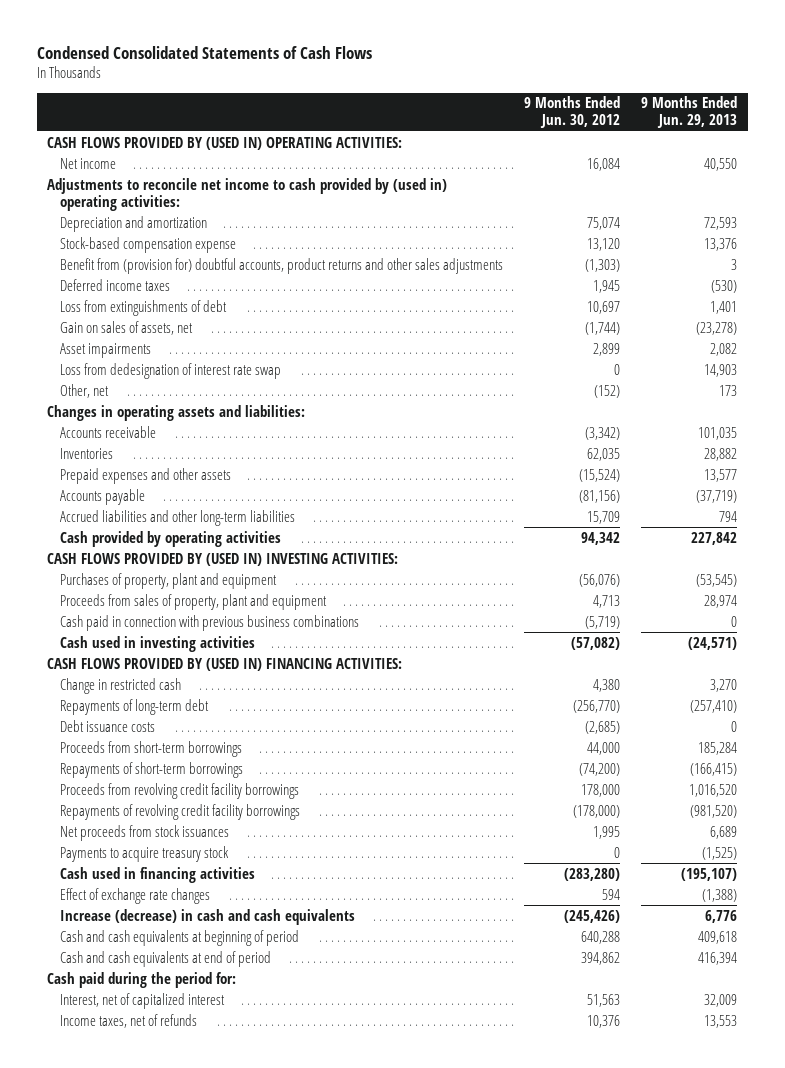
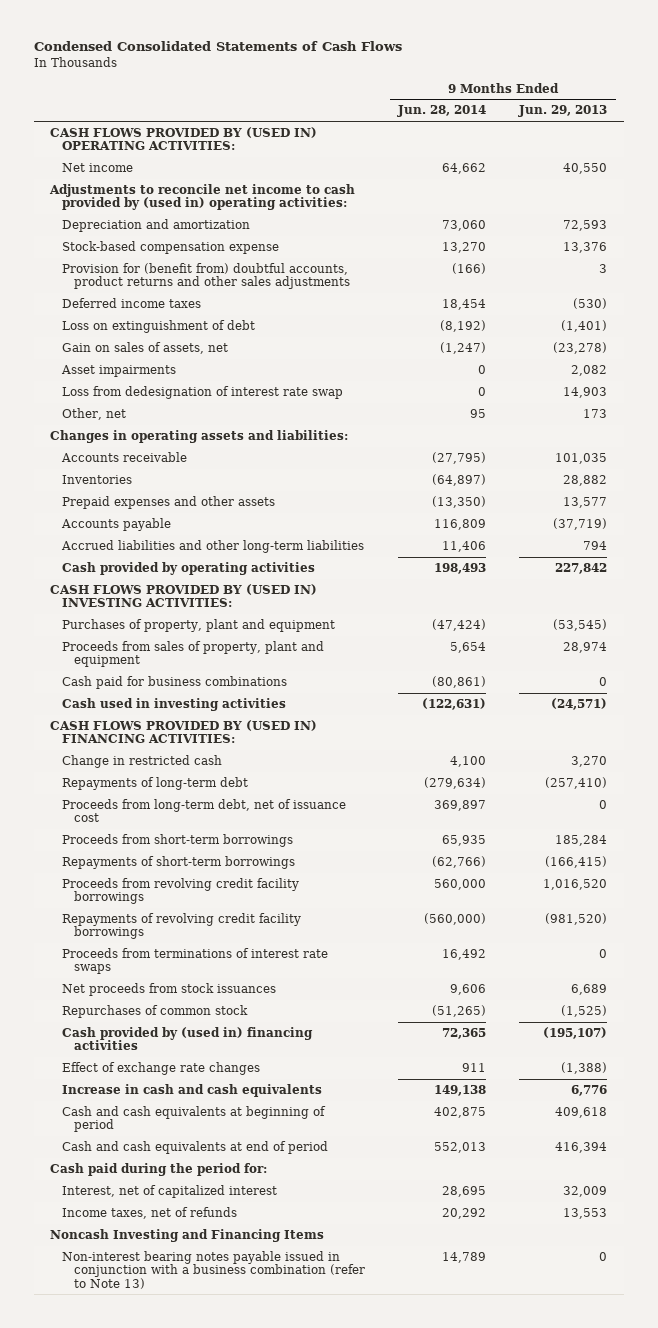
- | 9 Months Ended Jun. 30, 2012 | 9 Months Ended Jun. 29, 2013
+ | 9 Months Ended Jun. 28, 2014 | 9 Months Ended Jun. 29, 2013
- Benefit from (provision for) doubtful accounts, product returns and other sales adjustments | (1,303) | 3
+ Provision for (benefit from) doubtful accounts, product returns and other sales adjustments | (166) | 3
- Loss from extinguishments of debt | 10,697 | 1,401
+ Loss on extinguishment of debt | (8,192) | (1,401)
- Cash paid in connection with previous business combinations | (5,719) | 0
+ Cash paid for business combinations | (80,861) | 0
- Debt issuance costs | (2,685) | 0
+ Proceeds from long-term debt, net of issuance cost | 369,897 | 0
+ Proceeds from terminations of interest rate swaps | 16,492 | 0
- Payments to acquire treasury stock | 0 | (1,525)
- Cash used in financing activities | (283,280) | (195,107)
+ Repurchases of common stock | (51,265) | (1,525)
+ Cash provided by (used in) financing activities | 72,365 | (195,107)
- Increase (decrease) in cash and cash equivalents | (245,426) | 6,776
+ Increase in cash and cash equivalents | 149,138 | 6,776
+ Noncash Investing and Financing Items
+ Non-interest bearing notes payable issued in conjunction with a business combination (refer to Note 13) | 14,789 | 0

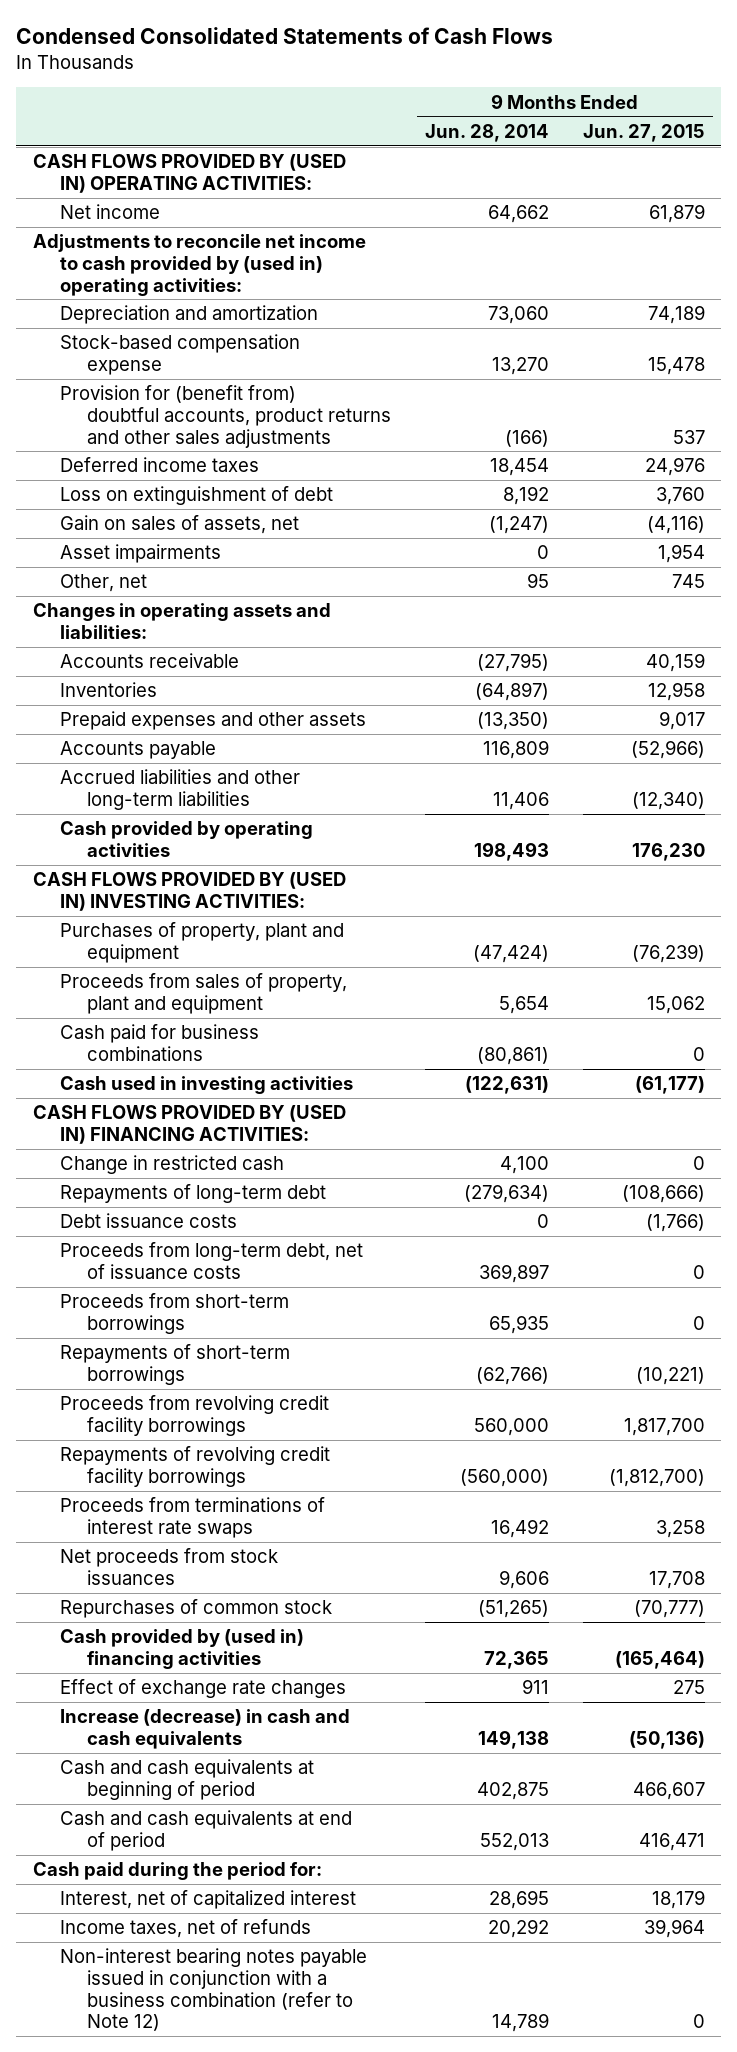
- | 9 Months Ended Jun. 28, 2014 | 9 Months Ended Jun. 29, 2013
+ | 9 Months Ended Jun. 28, 2014 | 9 Months Ended Jun. 27, 2015
- Loss on extinguishment of debt | (8,192) | (1,401)
+ Loss on extinguishment of debt | 8,192 | 3,760
- Loss from dedesignation of interest rate swap | 0 | 14,903
- Proceeds from long-term debt, net of issuance cost | 369,897 | 0
+ Debt issuance costs | 0 | (1,766)
+ Proceeds from long-term debt, net of issuance costs | 369,897 | 0
- Increase in cash and cash equivalents | 149,138 | 6,776
+ Increase (decrease) in cash and cash equivalents | 149,138 | (50,136)
- Noncash Investing and Financing Items
- Non-interest bearing notes payable issued in conjunction with a business combination (refer to Note 13) | 14,789 | 0
+ Non-interest bearing notes payable issued in conjunction with a business combination (refer to Note 12) | 14,789 | 0

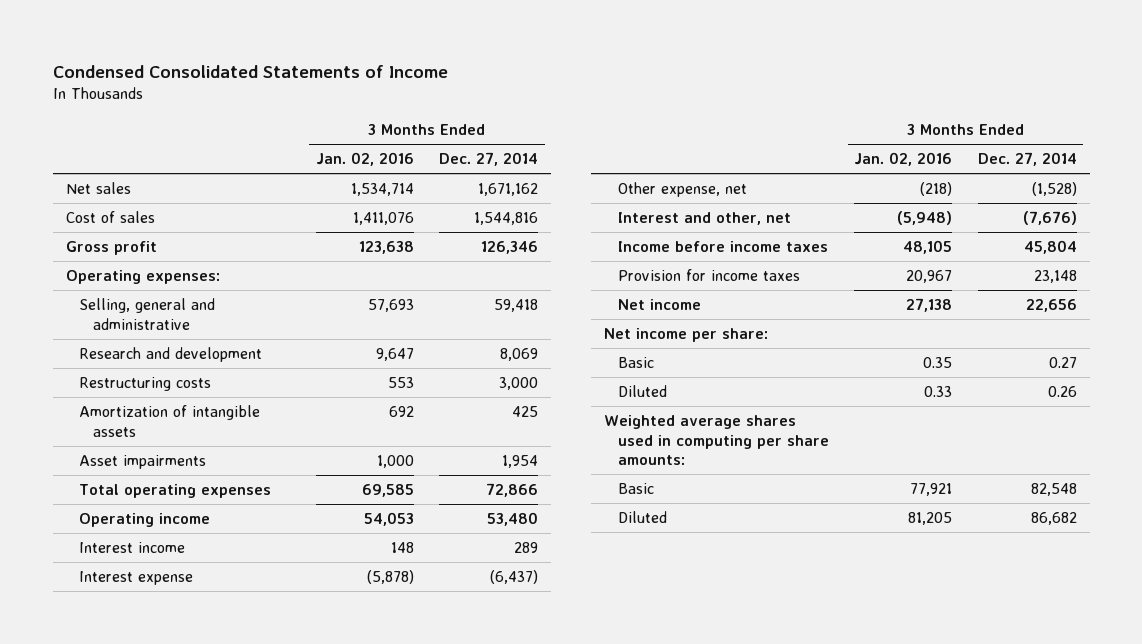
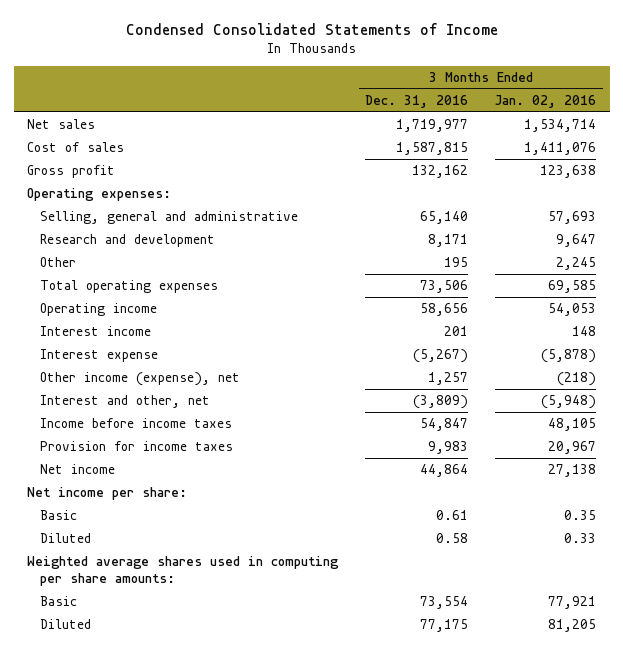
- | 3 Months Ended Jan. 02, 2016 | 3 Months Ended Dec. 27, 2014
+ | 3 Months Ended Dec. 31, 2016 | 3 Months Ended Jan. 02, 2016
- Restructuring costs | 553 | 3,000
- Amortization of intangible assets | 692 | 425
- Asset impairments | 1,000 | 1,954
+ Other | 195 | 2,245
- Other expense, net | (218) | (1,528)
+ Other income (expense), net | 1,257 | (218)

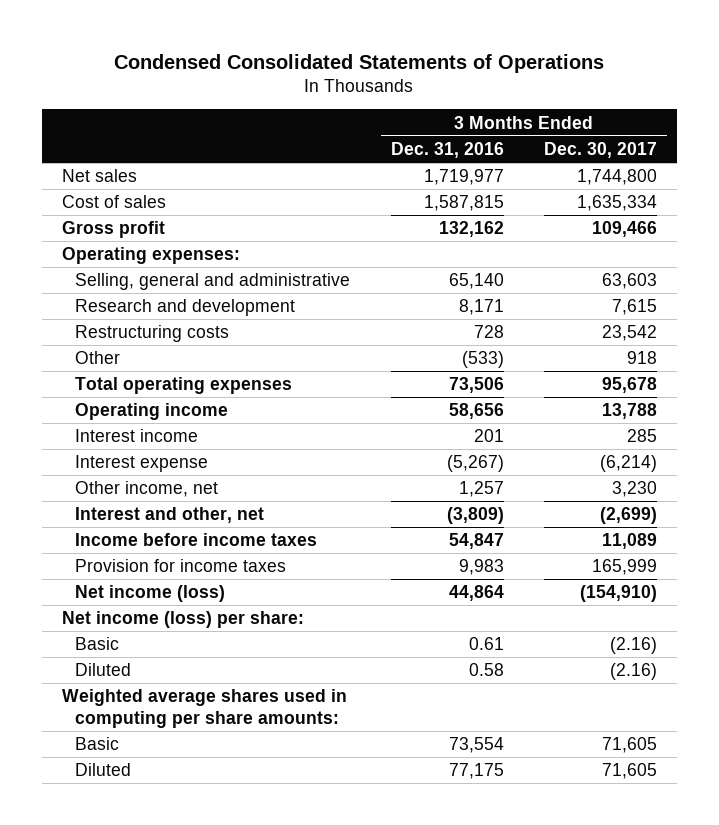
- Condensed Consolidated Statements of Income
+ Condensed Consolidated Statements of Operations
- | 3 Months Ended Dec. 31, 2016 | 3 Months Ended Jan. 02, 2016
+ | 3 Months Ended Dec. 31, 2016 | 3 Months Ended Dec. 30, 2017
- Other | 195 | 2,245
+ Restructuring costs | 728 | 23,542
+ Other | (533) | 918
- Other income (expense), net | 1,257 | (218)
+ Other income, net | 1,257 | 3,230
- Net income | 44,864 | 27,138
- Net income per share:
+ Net income (loss) | 44,864 | (154,910)
+ Net income (loss) per share:

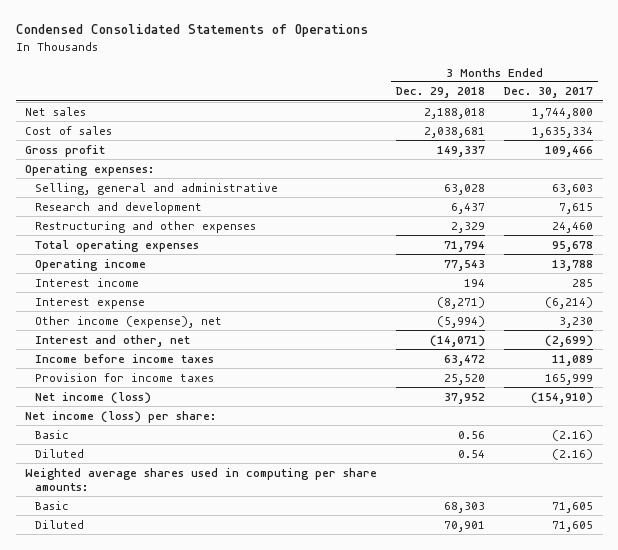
- | 3 Months Ended Dec. 31, 2016 | 3 Months Ended Dec. 30, 2017
+ | 3 Months Ended Dec. 29, 2018 | 3 Months Ended Dec. 30, 2017
- Restructuring costs | 728 | 23,542
- Other | (533) | 918
+ Restructuring and other expenses | 2,329 | 24,460
- Other income, net | 1,257 | 3,230
+ Other income (expense), net | (5,994) | 3,230

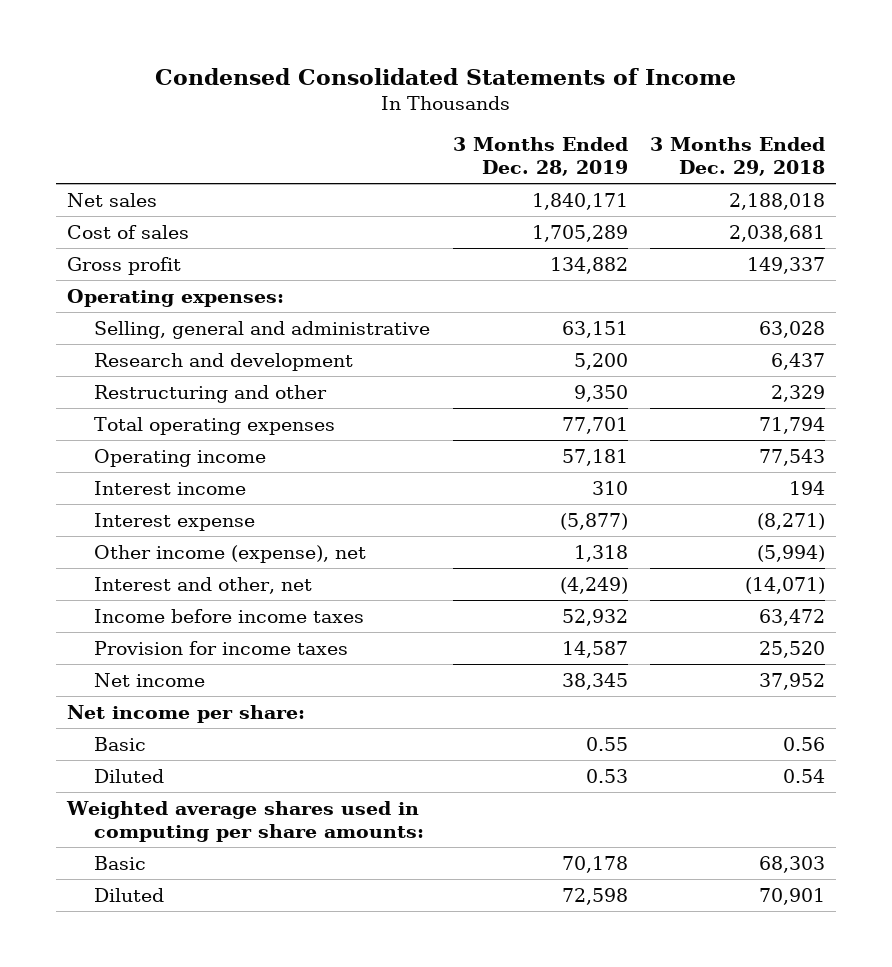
- Condensed Consolidated Statements of Operations
+ Condensed Consolidated Statements of Income
- | 3 Months Ended Dec. 29, 2018 | 3 Months Ended Dec. 30, 2017
+ | 3 Months Ended Dec. 28, 2019 | 3 Months Ended Dec. 29, 2018
- Restructuring and other expenses | 2,329 | 24,460
+ Restructuring and other | 9,350 | 2,329
- Net income (loss) | 37,952 | (154,910)
- Net income (loss) per share:
+ Net income | 38,345 | 37,952
+ Net income per share:

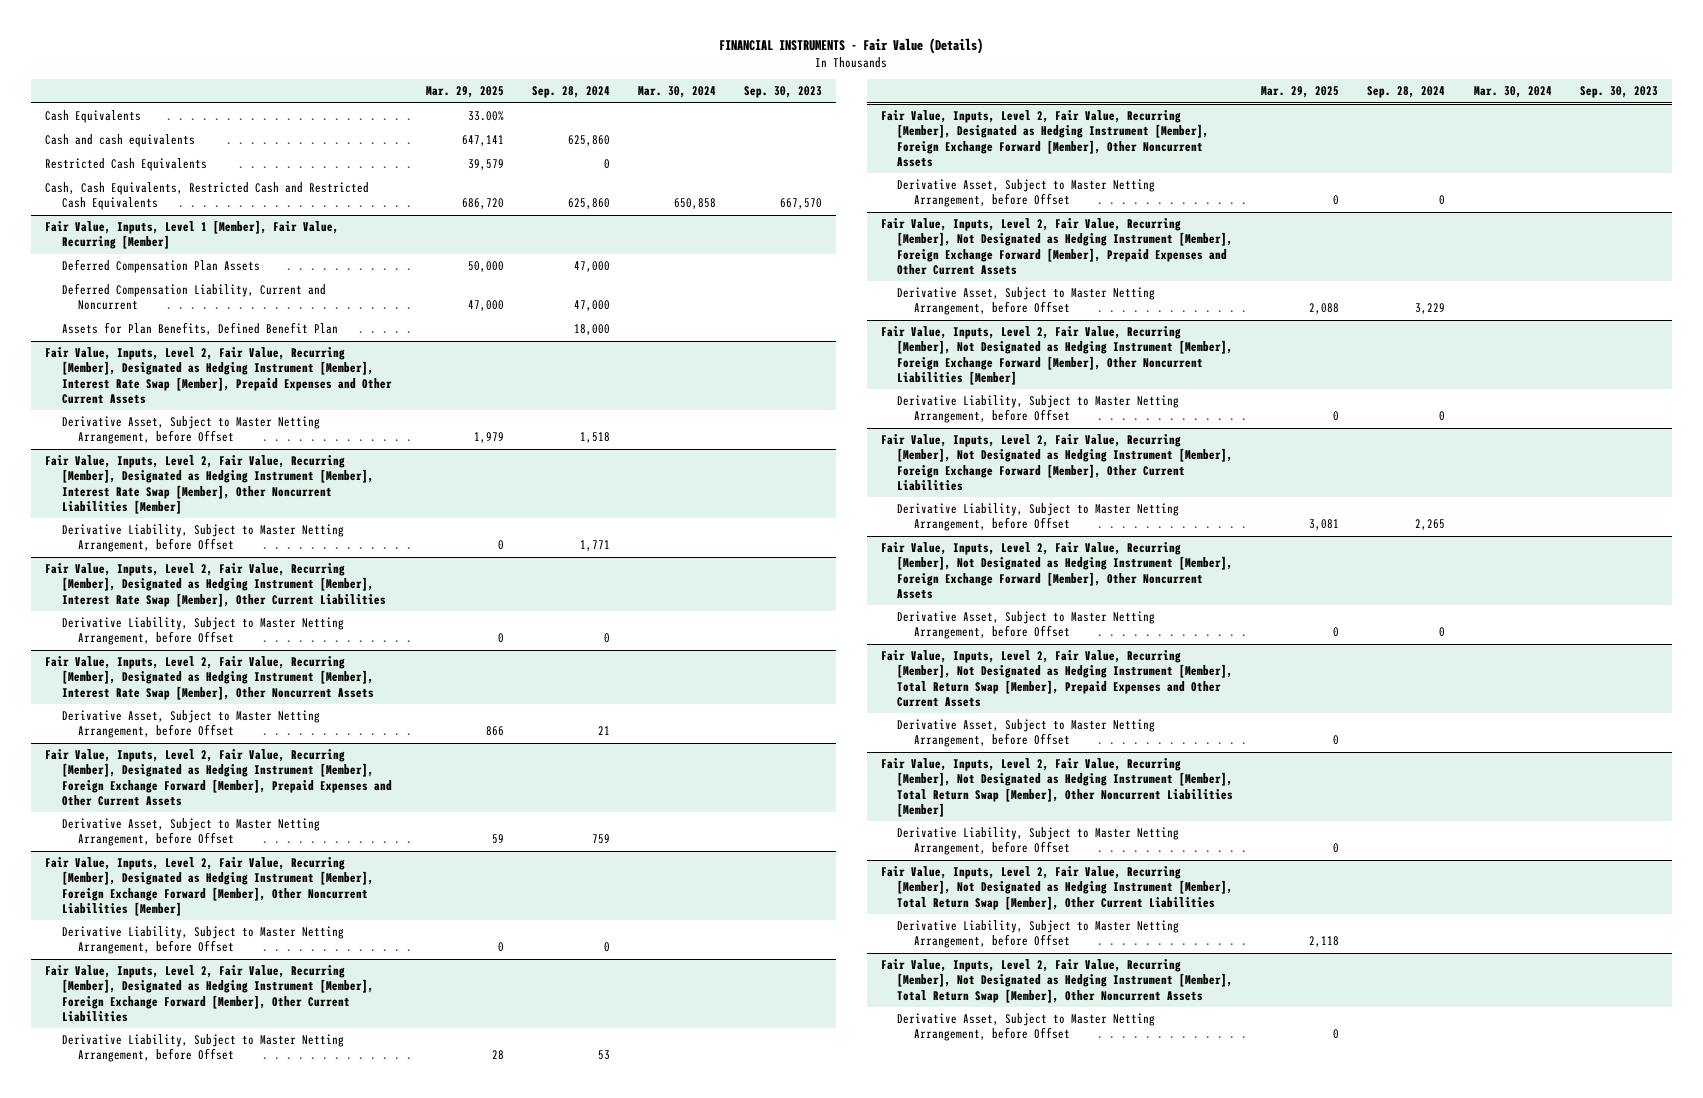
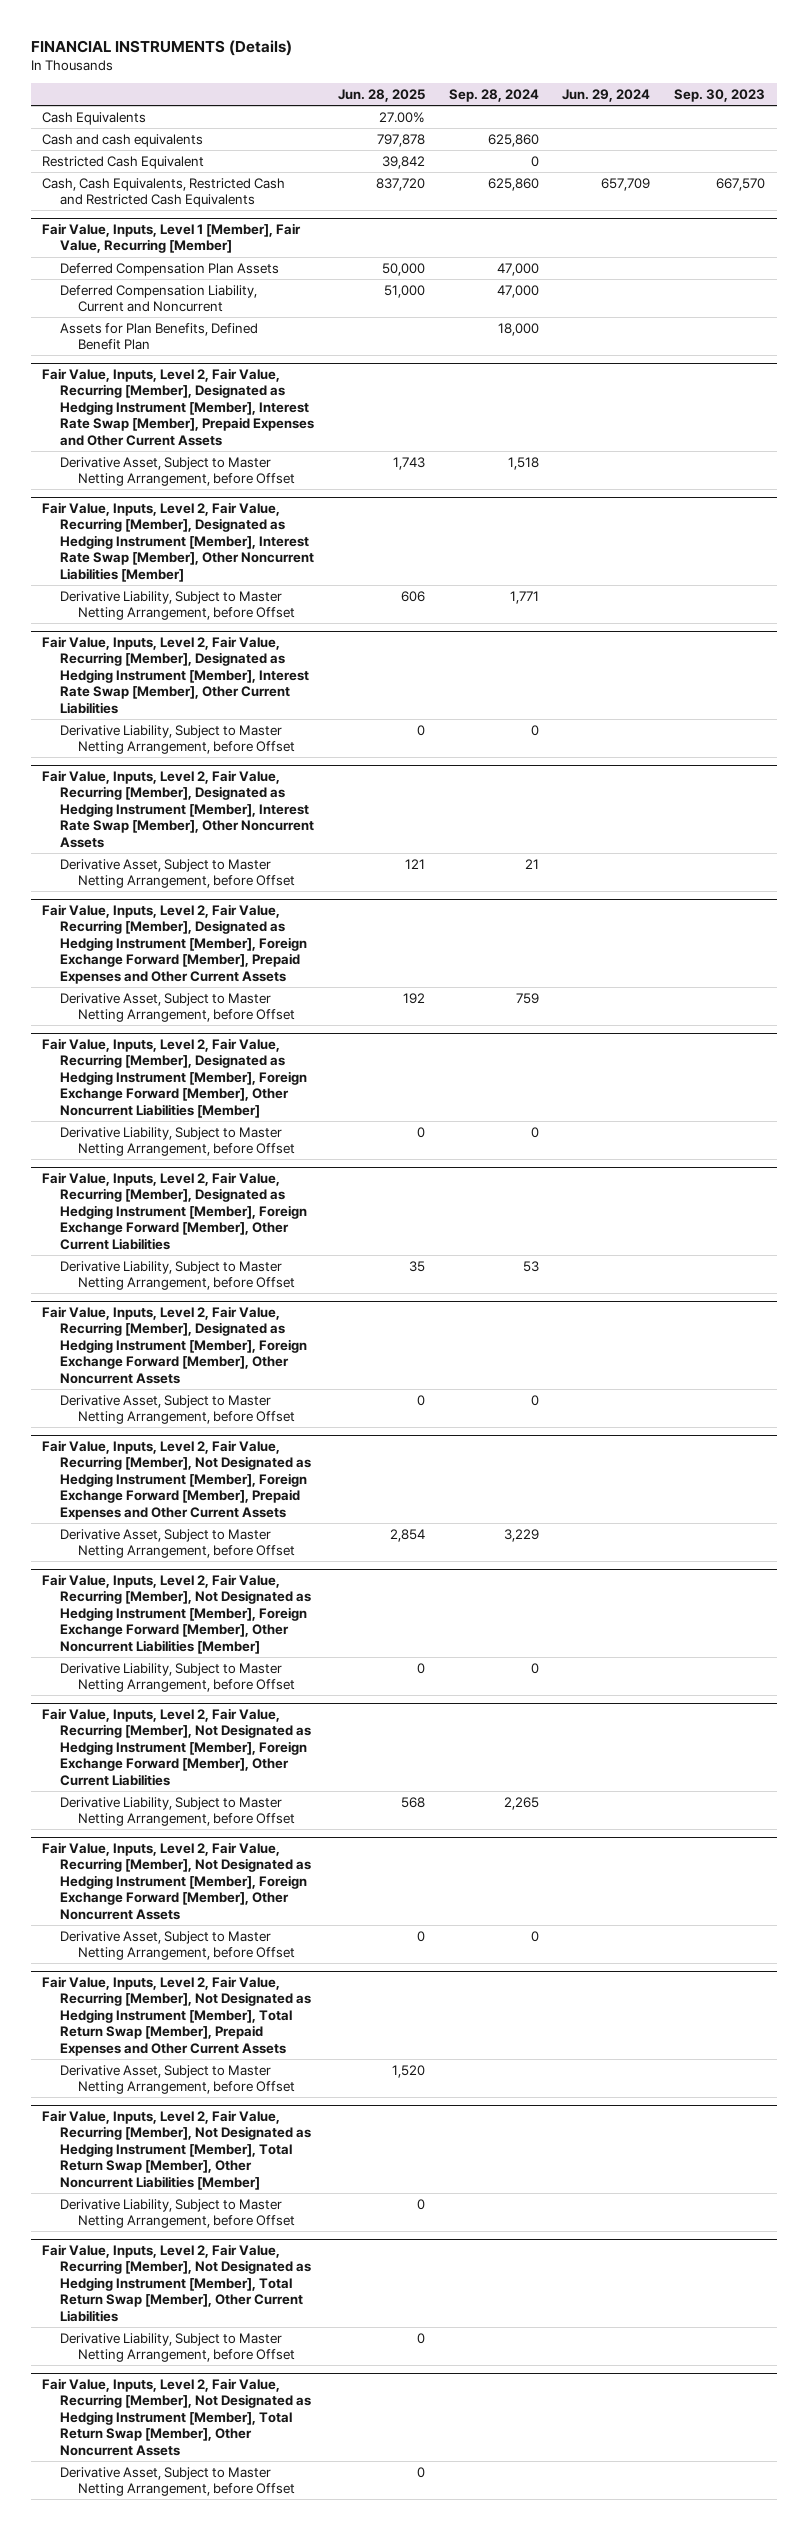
- FINANCIAL INSTRUMENTS - Fair Value (Details)
+ FINANCIAL INSTRUMENTS (Details)
- | Mar. 29, 2025 | Sep. 28, 2024 | Mar. 30, 2024 | Sep. 30, 2023
+ | Jun. 28, 2025 | Sep. 28, 2024 | Jun. 29, 2024 | Sep. 30, 2023
- Restricted Cash Equivalents | 39,579 | 0 | |
+ Restricted Cash Equivalent | 39,842 | 0 | |

